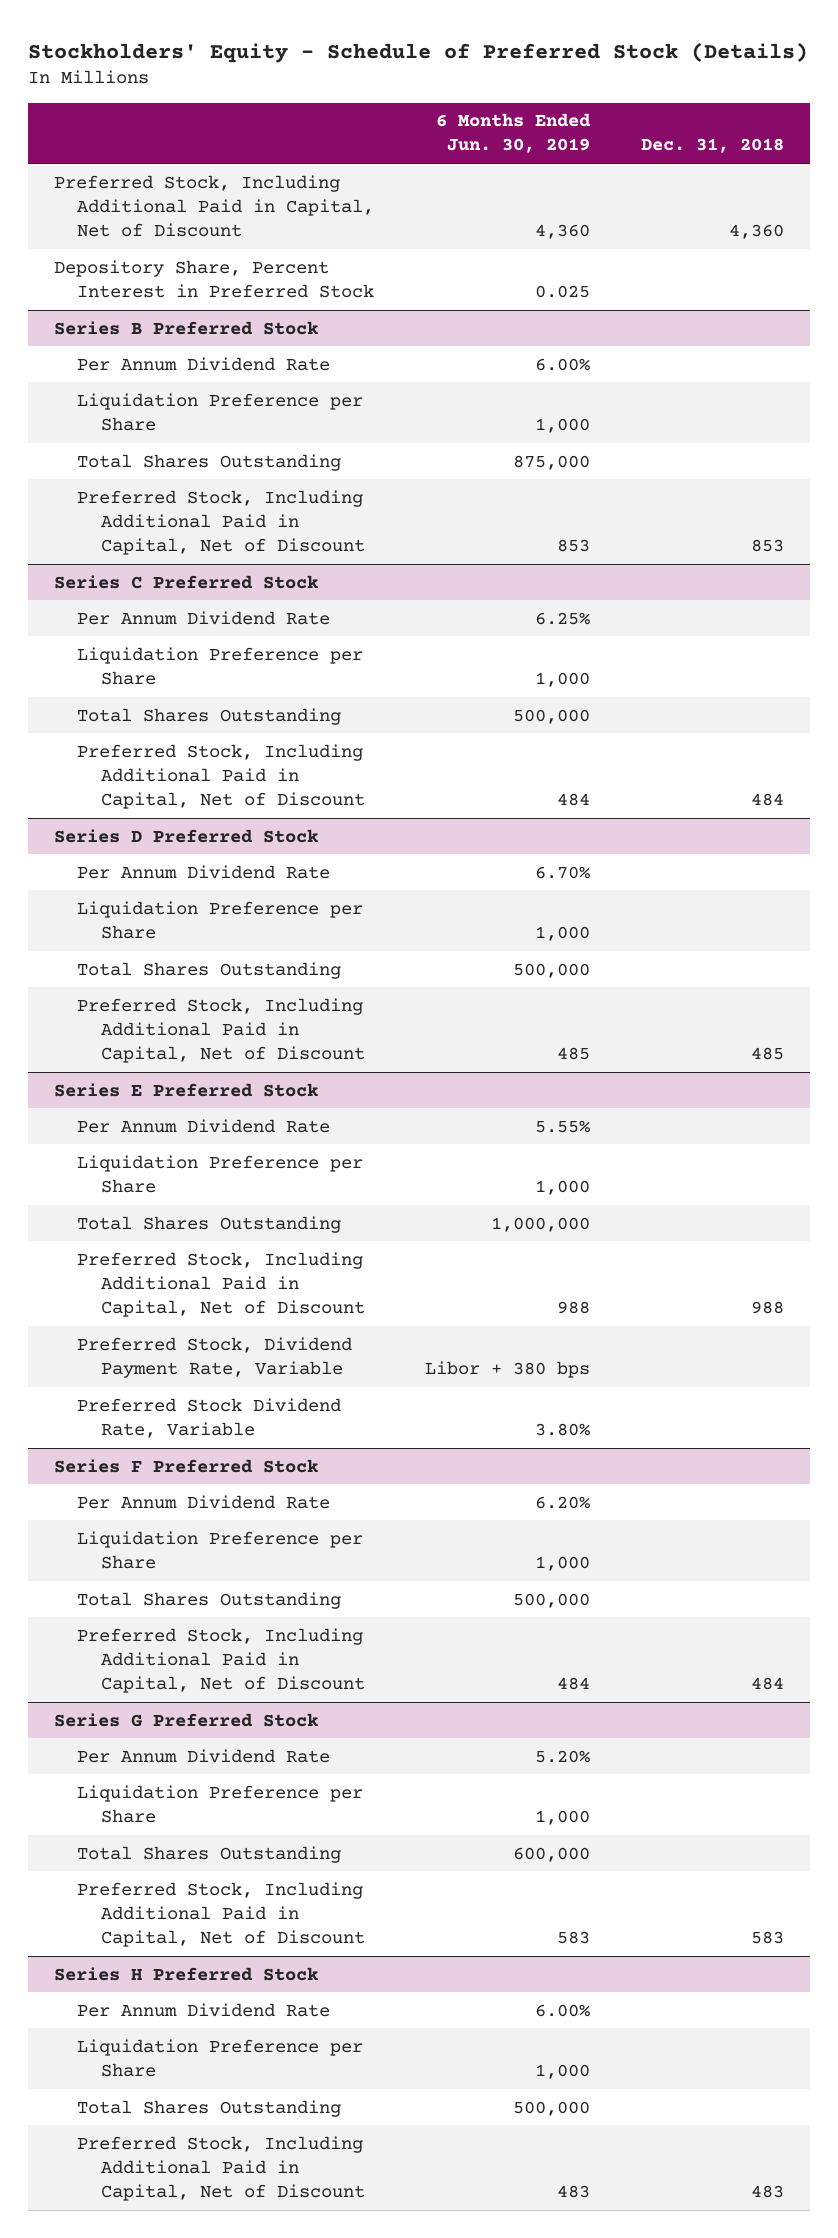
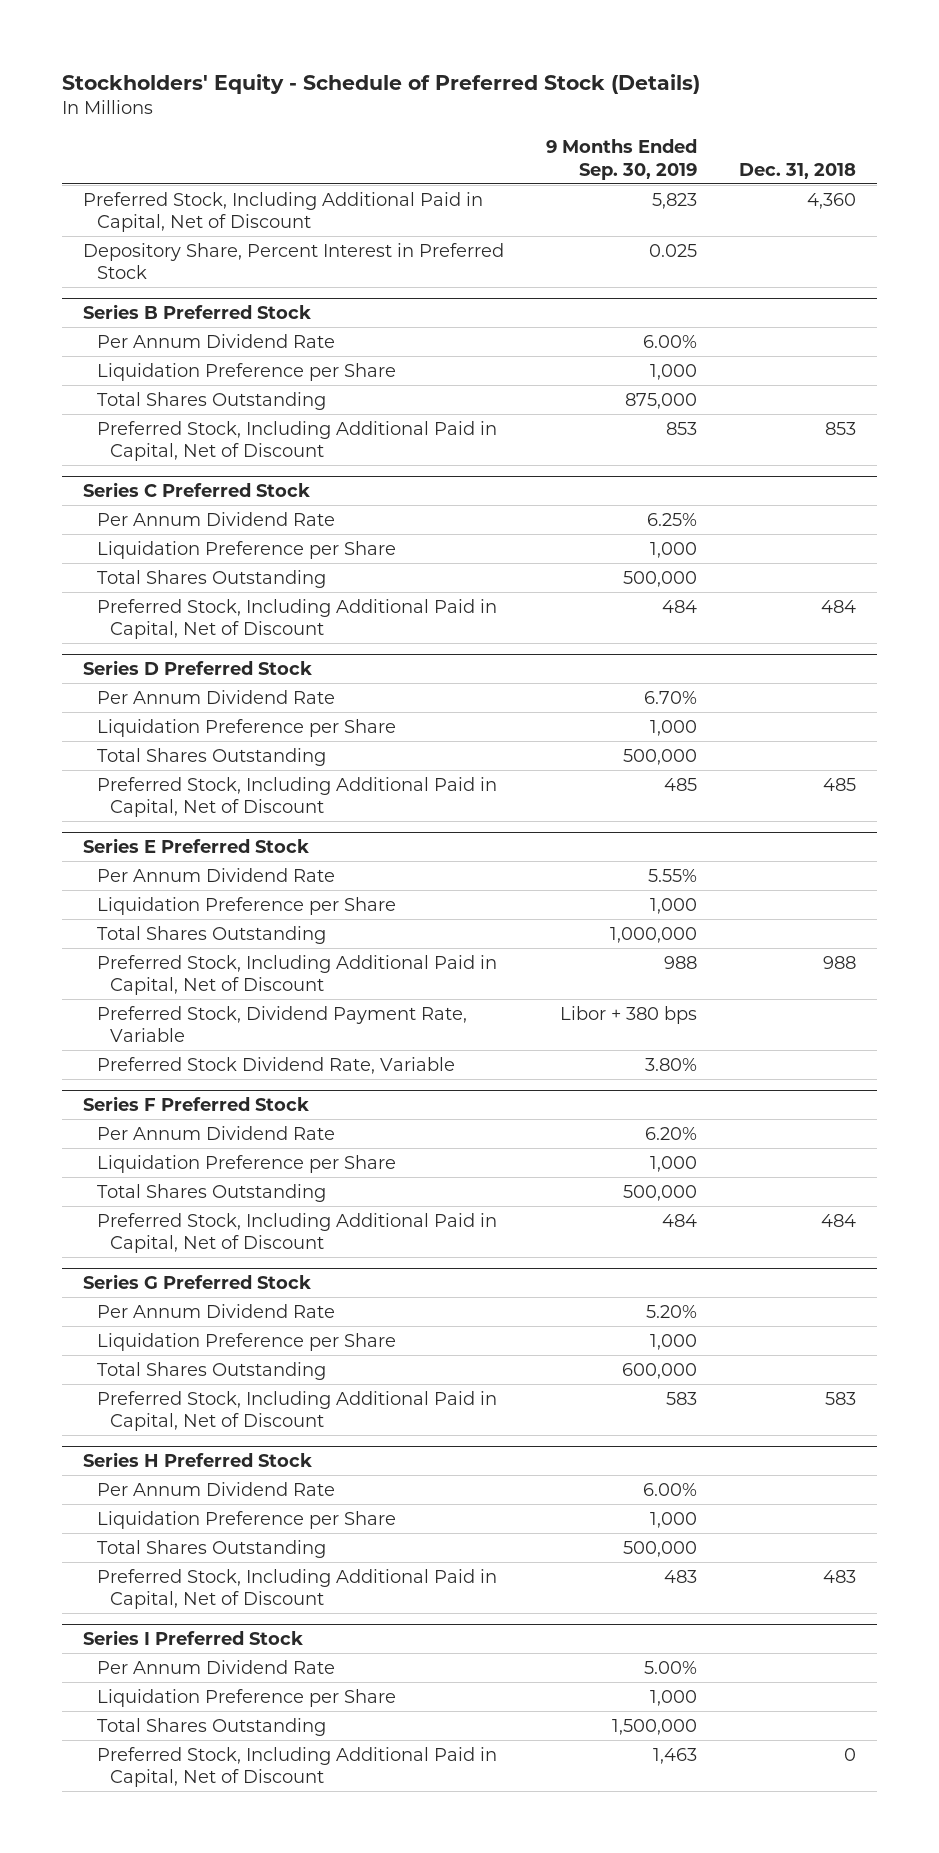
- | 6 Months Ended Jun. 30, 2019 | Dec. 31, 2018
+ | 9 Months Ended Sep. 30, 2019 | Dec. 31, 2018
+ Series I Preferred Stock
+ Per Annum Dividend Rate | 5.00% |
+ Liquidation Preference per Share | 1,000 |
+ Total Shares Outstanding | 1,500,000 |
+ Preferred Stock, Including Additional Paid in Capital, Net of Discount | 1,463 | 0

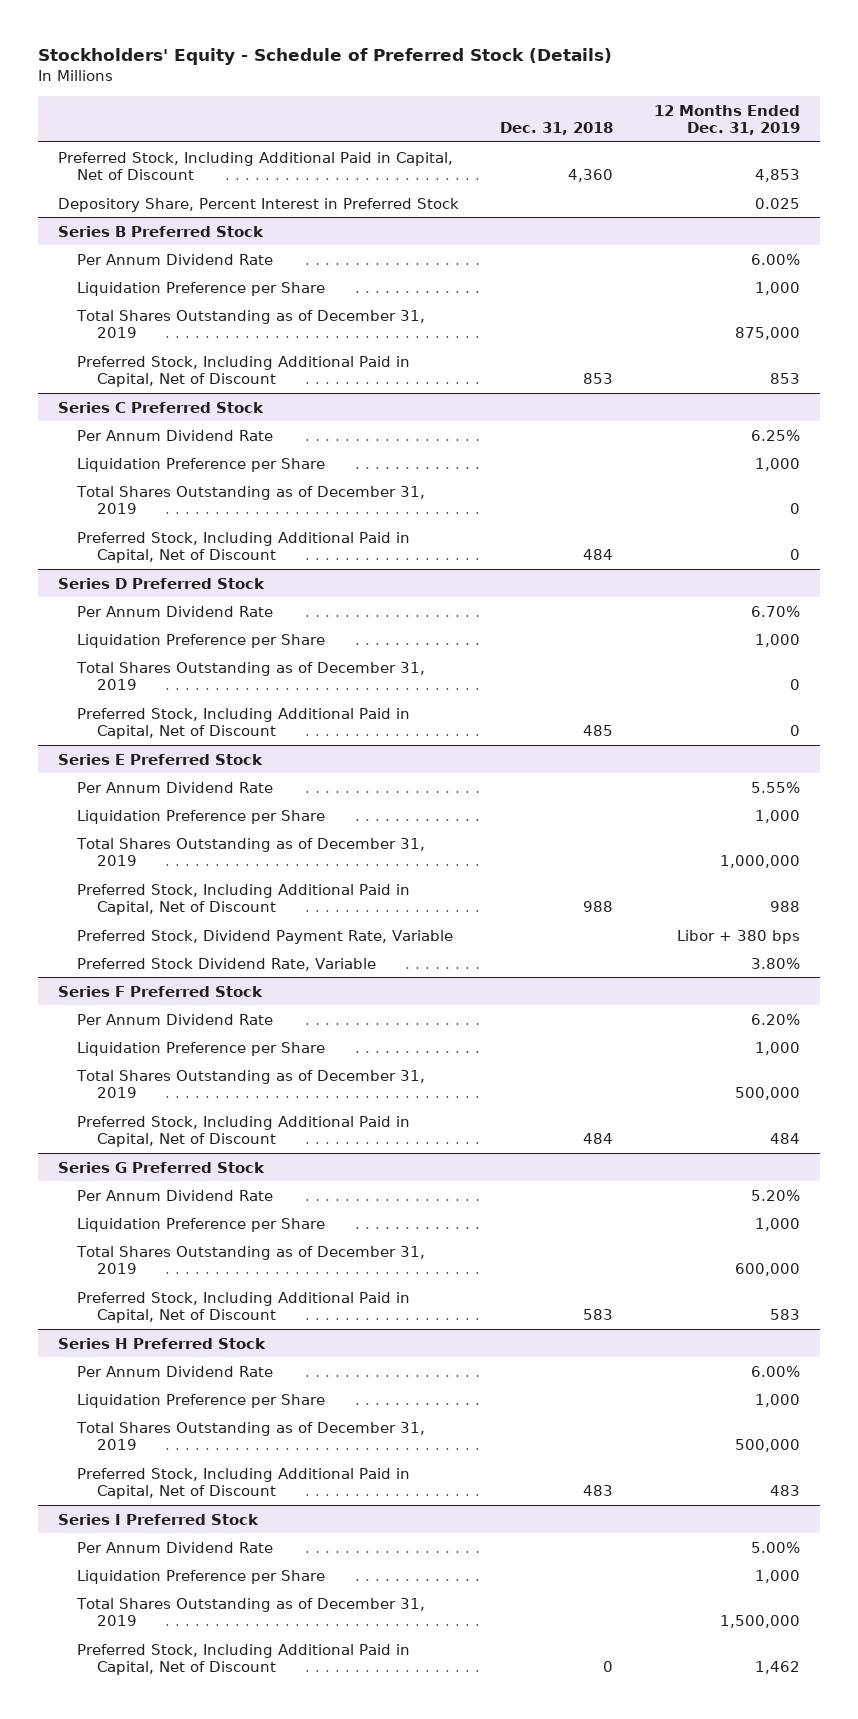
- | 9 Months Ended Sep. 30, 2019 | Dec. 31, 2018
+ | Dec. 31, 2018 | 12 Months Ended Dec. 31, 2019
@ Series B Preferred Stock
- Total Shares Outstanding | 875,000 |
+ Total Shares Outstanding as of December 31, 2019 | | 875,000
@ Series C Preferred Stock
- Total Shares Outstanding | 500,000 |
+ Total Shares Outstanding as of December 31, 2019 | | 0
@ Series D Preferred Stock
- Total Shares Outstanding | 500,000 |
+ Total Shares Outstanding as of December 31, 2019 | | 0
@ Series E Preferred Stock
- Total Shares Outstanding | 1,000,000 |
+ Total Shares Outstanding as of December 31, 2019 | | 1,000,000
@ Series F Preferred Stock
- Total Shares Outstanding | 500,000 |
+ Total Shares Outstanding as of December 31, 2019 | | 500,000
@ Series G Preferred Stock
- Total Shares Outstanding | 600,000 |
+ Total Shares Outstanding as of December 31, 2019 | | 600,000
@ Series H Preferred Stock
- Total Shares Outstanding | 500,000 |
+ Total Shares Outstanding as of December 31, 2019 | | 500,000
@ Series I Preferred Stock
- Total Shares Outstanding | 1,500,000 |
+ Total Shares Outstanding as of December 31, 2019 | | 1,500,000

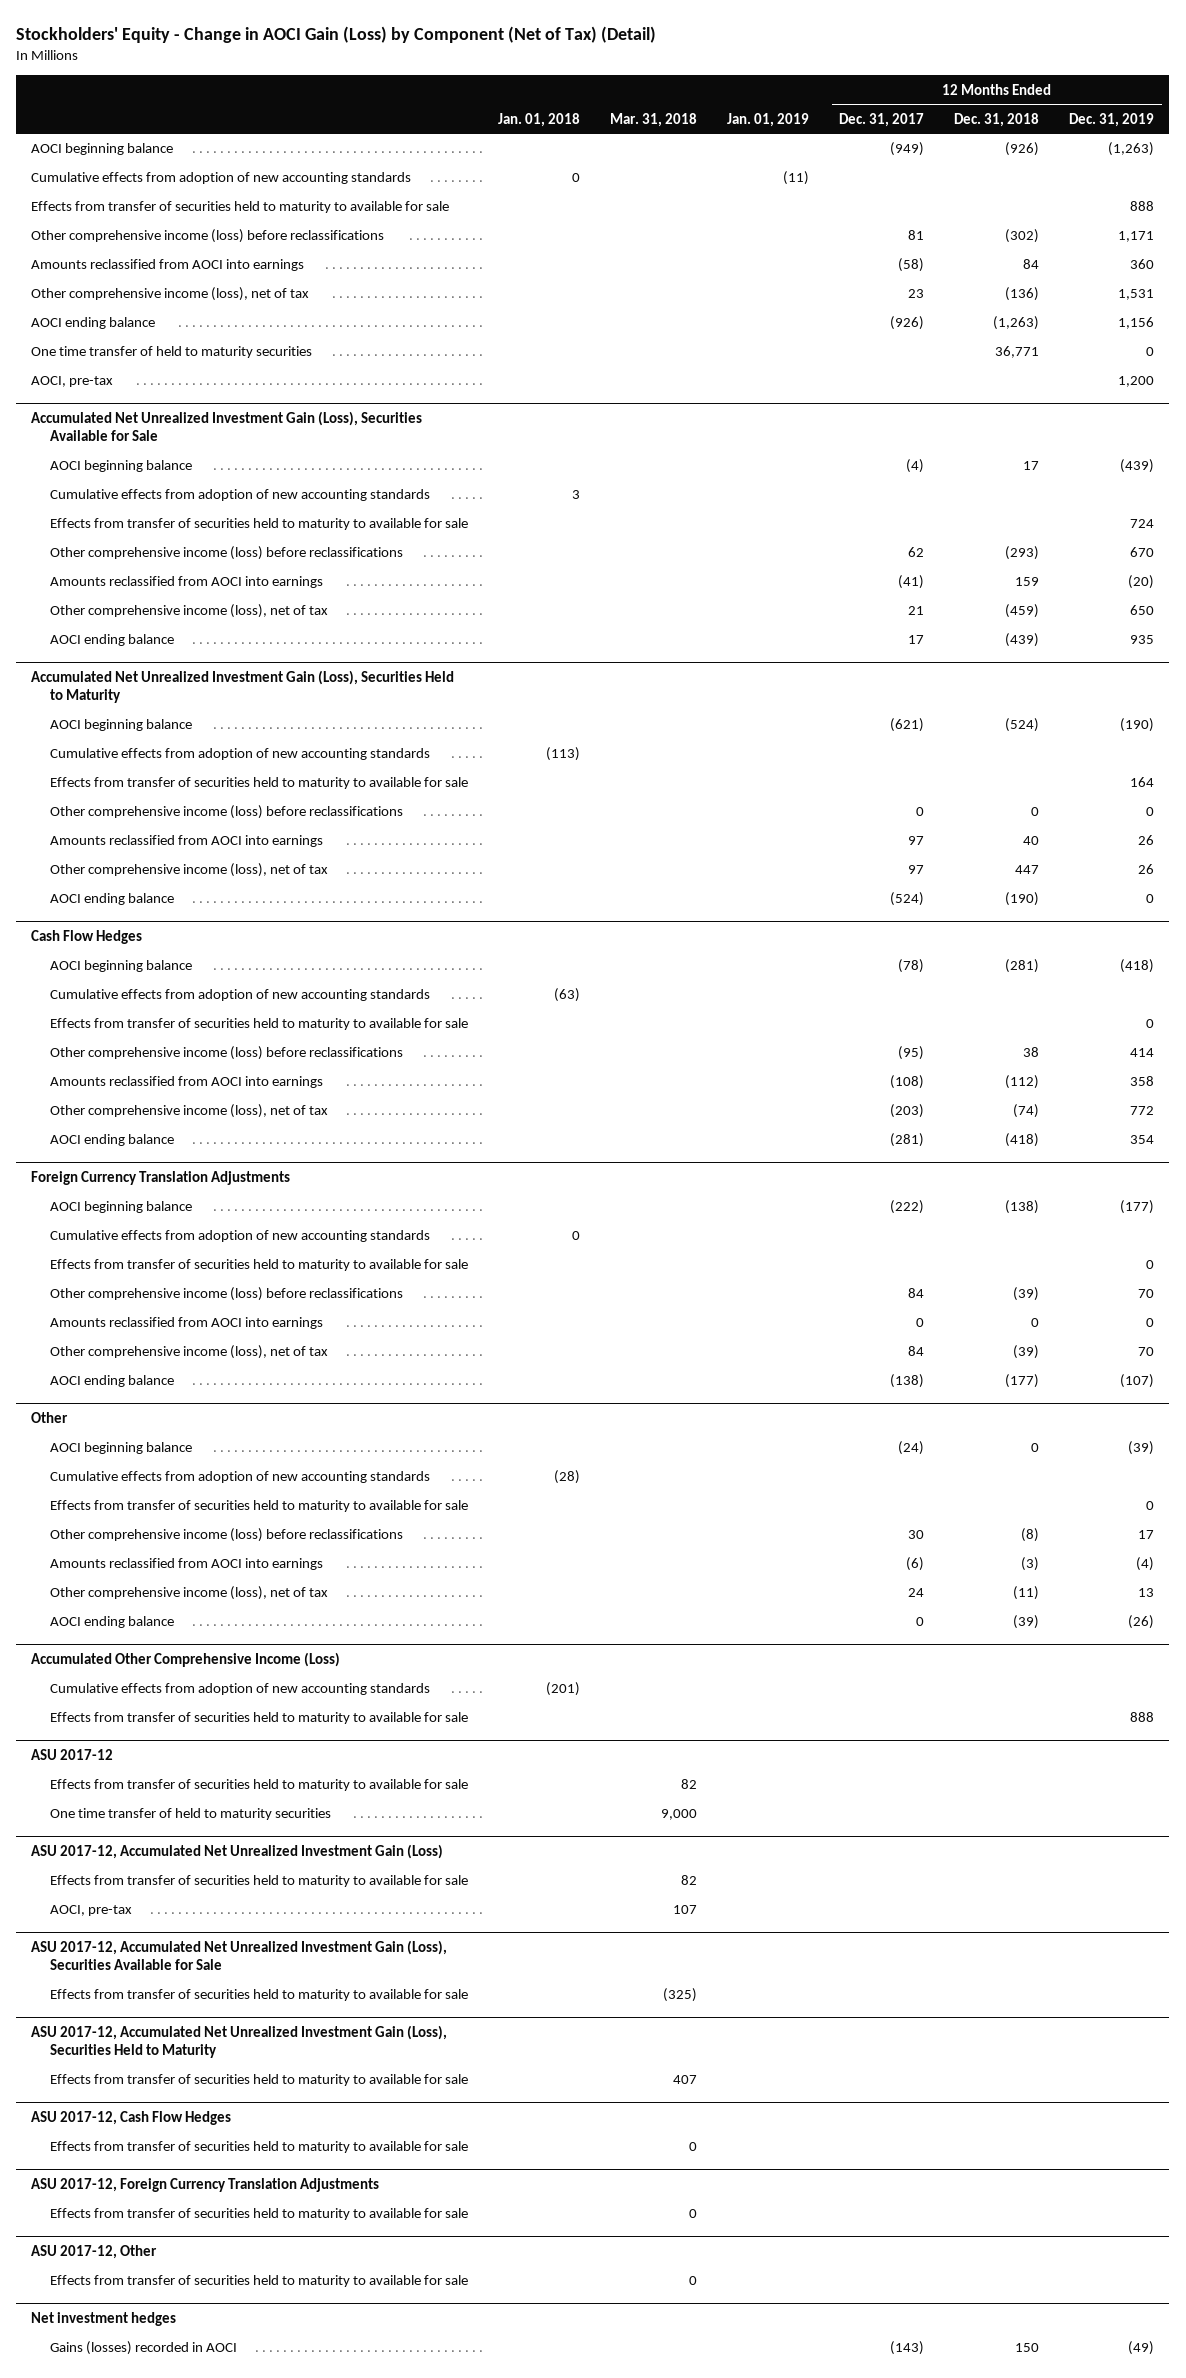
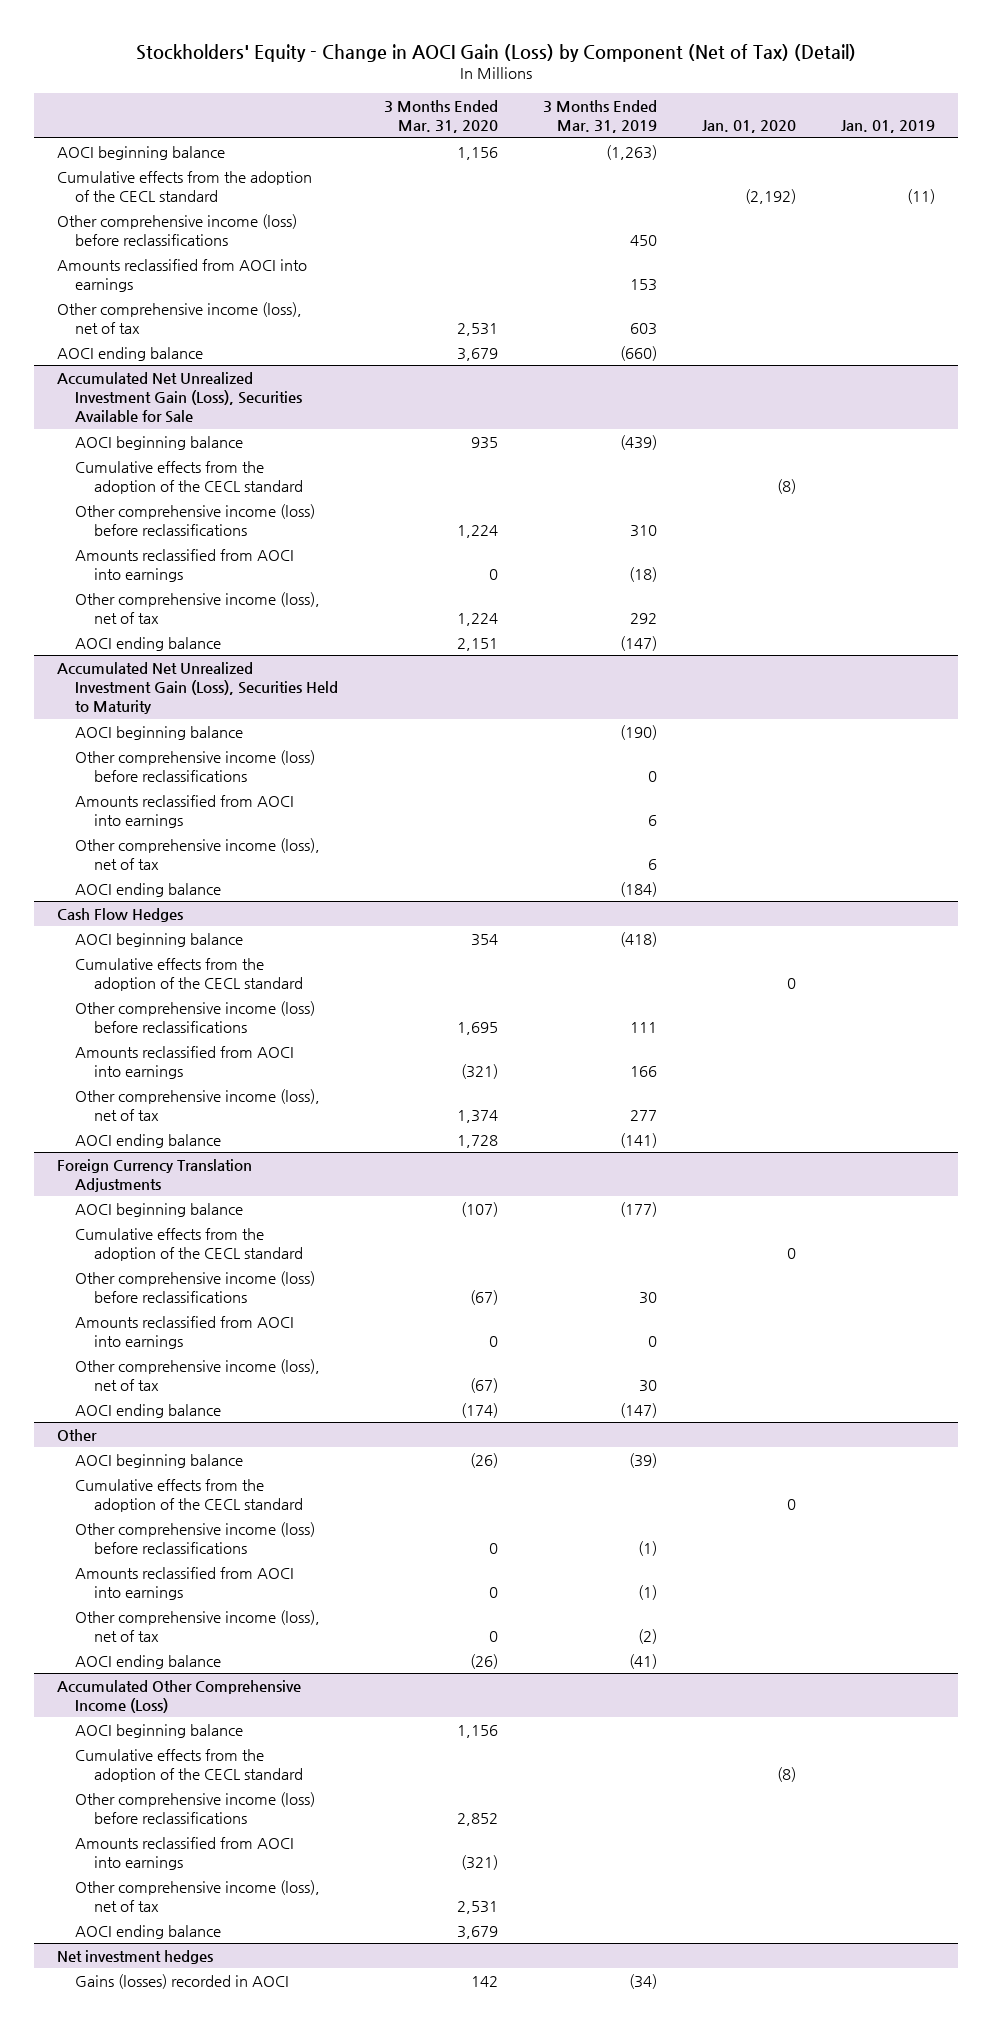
- | Jan. 01, 2018 | Mar. 31, 2018 | Jan. 01, 2019 | 12 Months Ended Dec. 31, 2017 | 12 Months Ended Dec. 31, 2018 | 12 Months Ended Dec. 31, 2019
+ | 3 Months Ended Mar. 31, 2020 | 3 Months Ended Mar. 31, 2019 | Jan. 01, 2020 | Jan. 01, 2019
- Cumulative effects from adoption of new accounting standards | 0 | | (11) | | |
- Effects from transfer of securities held to maturity to available for sale | | | | | | 888
+ Cumulative effects from the adoption of the CECL standard | | | (2,192) | (11)
- One time transfer of held to maturity securities | | | | | 36,771 | 0
- AOCI, pre-tax | | | | | | 1,200
@ Accumulated Net Unrealized Investment Gain (Loss), Securities Available for Sale
- Cumulative effects from adoption of new accounting standards | 3 | | | | |
- Effects from transfer of securities held to maturity to available for sale | | | | | | 724
+ Cumulative effects from the adoption of the CECL standard | | | (8) |
@ Accumulated Net Unrealized Investment Gain (Loss), Securities Held to Maturity
- Cumulative effects from adoption of new accounting standards | (113) | | | | |
- Effects from transfer of securities held to maturity to available for sale | | | | | | 164
@ Cash Flow Hedges
- Cumulative effects from adoption of new accounting standards | (63) | | | | |
- Effects from transfer of securities held to maturity to available for sale | | | | | | 0
+ Cumulative effects from the adoption of the CECL standard | | | 0 |
@ Foreign Currency Translation Adjustments
- Cumulative effects from adoption of new accounting standards | 0 | | | | |
- Effects from transfer of securities held to maturity to available for sale | | | | | | 0
+ Cumulative effects from the adoption of the CECL standard | | | 0 |
@ Other
- Cumulative effects from adoption of new accounting standards | (28) | | | | |
- Effects from transfer of securities held to maturity to available for sale | | | | | | 0
+ Cumulative effects from the adoption of the CECL standard | | | 0 |
@ Accumulated Other Comprehensive Income (Loss)
- Cumulative effects from adoption of new accounting standards | (201) | | | | |
- Effects from transfer of securities held to maturity to available for sale | | | | | | 888
- ASU 2017-12
- Effects from transfer of securities held to maturity to available for sale | | 82 | | | |
- One time transfer of held to maturity securities | | 9,000 | | | |
- ASU 2017-12, Accumulated Net Unrealized Investment Gain (Loss)
- Effects from transfer of securities held to maturity to available for sale | | 82 | | | |
- AOCI, pre-tax | | 107 | | | |
- ASU 2017-12, Accumulated Net Unrealized Investment Gain (Loss), Securities Available for Sale
- Effects from transfer of securities held to maturity to available for sale | | (325) | | | |
- ASU 2017-12, Accumulated Net Unrealized Investment Gain (Loss), Securities Held to Maturity
- Effects from transfer of securities held to maturity to available for sale | | 407 | | | |
- ASU 2017-12, Cash Flow Hedges
- Effects from transfer of securities held to maturity to available for sale | | 0 | | | |
- ASU 2017-12, Foreign Currency Translation Adjustments
- Effects from transfer of securities held to maturity to available for sale | | 0 | | | |
- ASU 2017-12, Other
- Effects from transfer of securities held to maturity to available for sale | | 0 | | | |
@ Accumulated Other Comprehensive Income (Loss)
+ AOCI beginning balance | 1,156 | | |
+ Cumulative effects from the adoption of the CECL standard | | | (8) |
+ Other comprehensive income (loss) before reclassifications | 2,852 | | |
+ Amounts reclassified from AOCI into earnings | (321) | | |
+ Other comprehensive income (loss), net of tax | 2,531 | | |
+ AOCI ending balance | 3,679 | | |

